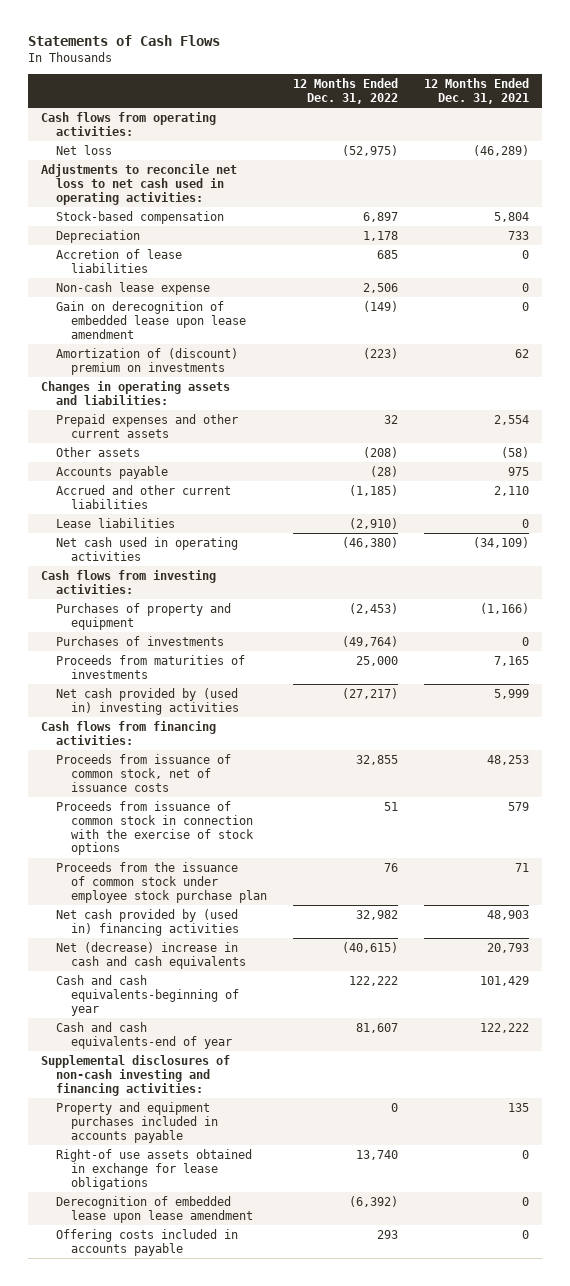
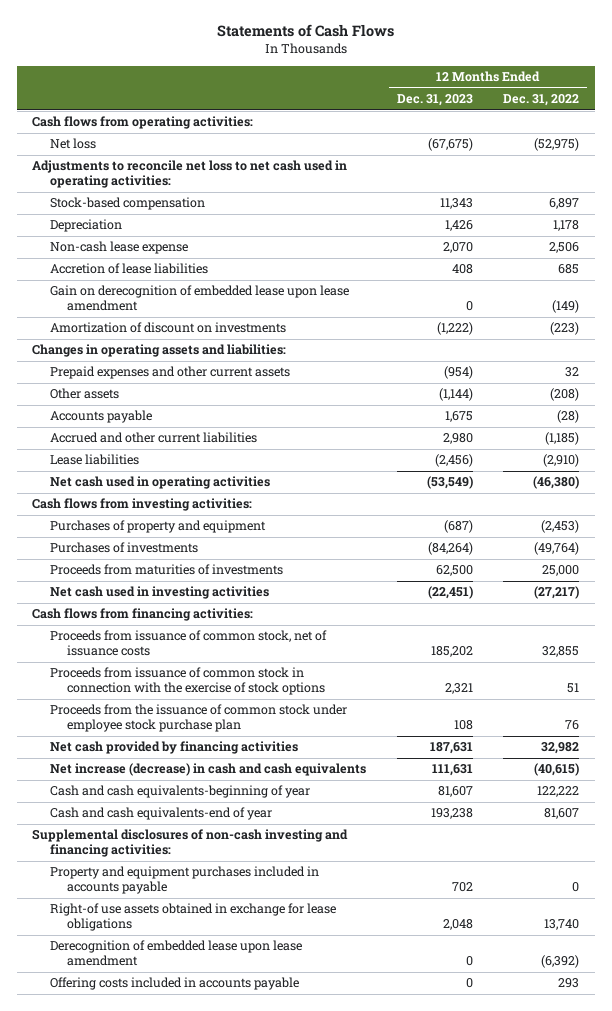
- | 12 Months Ended Dec. 31, 2022 | 12 Months Ended Dec. 31, 2021
+ | 12 Months Ended Dec. 31, 2023 | 12 Months Ended Dec. 31, 2022
moved down: Accretion of lease liabilities | 408 | 685
- Amortization of (discount) premium on investments | (223) | 62
+ Amortization of discount on investments | (1,222) | (223)
- Net cash provided by (used in) investing activities | (27,217) | 5,999
+ Net cash used in investing activities | (22,451) | (27,217)
- Net cash provided by (used in) financing activities | 32,982 | 48,903
- Net (decrease) increase in cash and cash equivalents | (40,615) | 20,793
+ Net cash provided by financing activities | 187,631 | 32,982
+ Net increase (decrease) in cash and cash equivalents | 111,631 | (40,615)

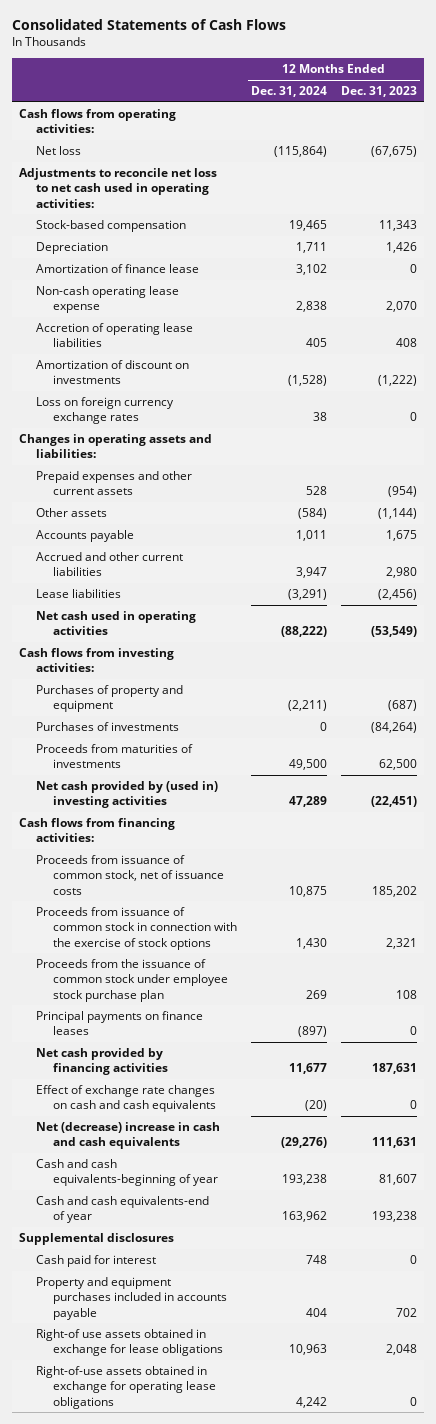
- Statements of Cash Flows
+ Consolidated Statements of Cash Flows
- | 12 Months Ended Dec. 31, 2023 | 12 Months Ended Dec. 31, 2022
+ | 12 Months Ended Dec. 31, 2024 | 12 Months Ended Dec. 31, 2023
- Non-cash lease expense | 2,070 | 2,506
- Accretion of lease liabilities | 408 | 685
- Gain on derecognition of embedded lease upon lease amendment | 0 | (149)
+ Amortization of finance lease | 3,102 | 0
+ Non-cash operating lease expense | 2,838 | 2,070
+ Accretion of operating lease liabilities | 405 | 408
+ Loss on foreign currency exchange rates | 38 | 0
- Net cash used in investing activities | (22,451) | (27,217)
+ Net cash provided by (used in) investing activities | 47,289 | (22,451)
+ Principal payments on finance leases | (897) | 0
- Net increase (decrease) in cash and cash equivalents | 111,631 | (40,615)
+ Effect of exchange rate changes on cash and cash equivalents | (20) | 0
+ Net (decrease) increase in cash and cash equivalents | (29,276) | 111,631
- Supplemental disclosures of non-cash investing and financing activities:
+ Supplemental disclosures
+ Cash paid for interest | 748 | 0
- Derecognition of embedded lease upon lease amendment | 0 | (6,392)
- Offering costs included in accounts payable | 0 | 293
+ Right-of-use assets obtained in exchange for operating lease obligations | 4,242 | 0

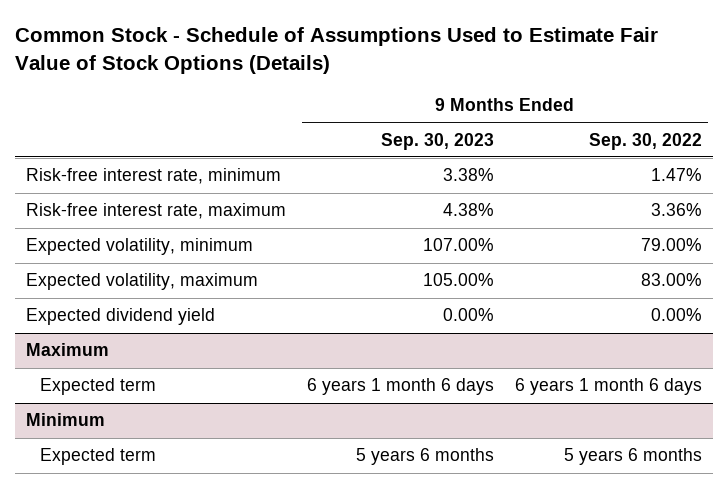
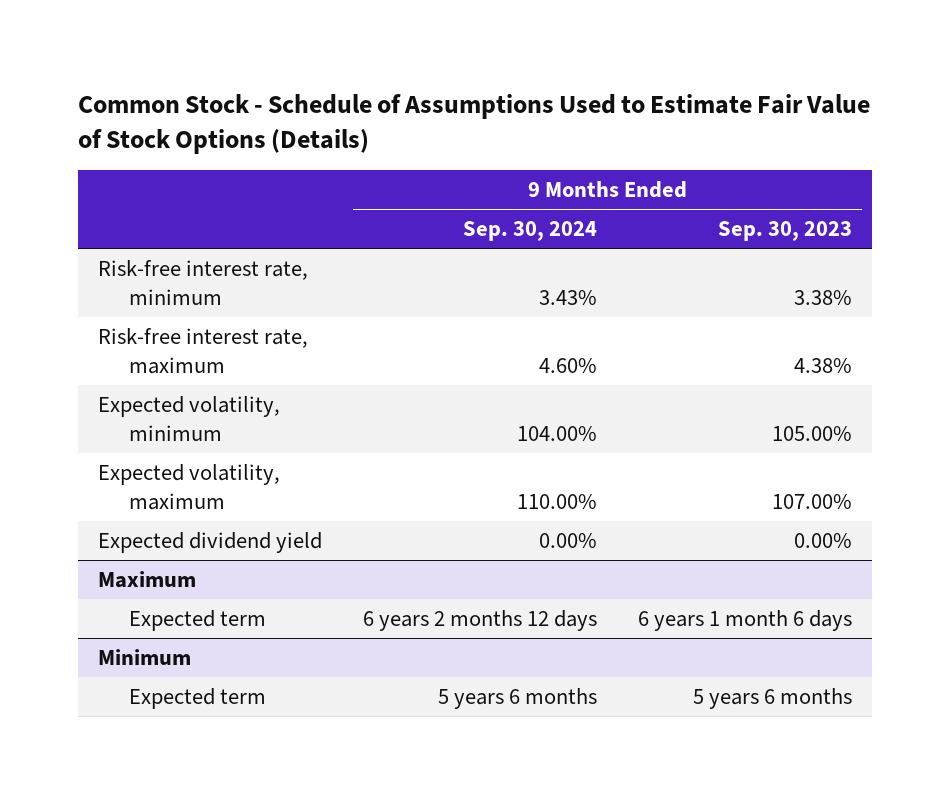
- | 9 Months Ended Sep. 30, 2023 | 9 Months Ended Sep. 30, 2022
+ | 9 Months Ended Sep. 30, 2024 | 9 Months Ended Sep. 30, 2023
- Expected volatility, minimum | 107.00% | 79.00%
- Expected volatility, maximum | 105.00% | 83.00%
+ Expected volatility, minimum | 104.00% | 105.00%
+ Expected volatility, maximum | 110.00% | 107.00%

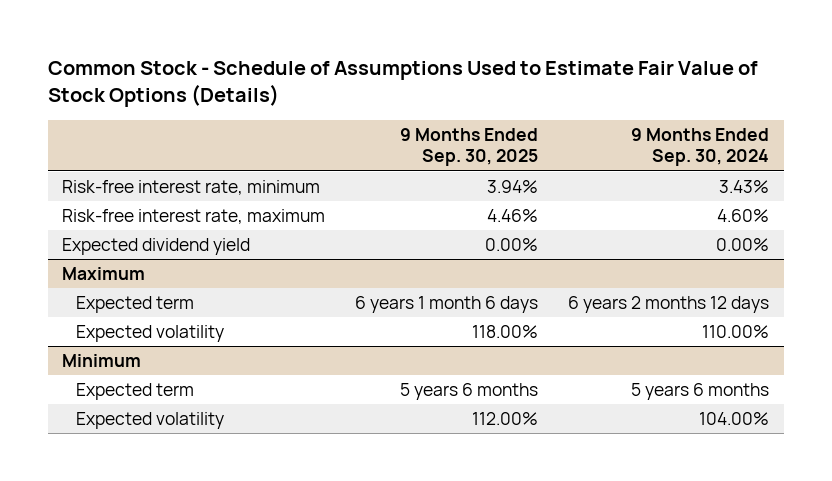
- | 9 Months Ended Sep. 30, 2024 | 9 Months Ended Sep. 30, 2023
+ | 9 Months Ended Sep. 30, 2025 | 9 Months Ended Sep. 30, 2024
- Expected volatility, minimum | 104.00% | 105.00%
- Expected volatility, maximum | 110.00% | 107.00%
@ Maximum
+ Expected volatility | 118.00% | 110.00%
@ Minimum
+ Expected volatility | 112.00% | 104.00%

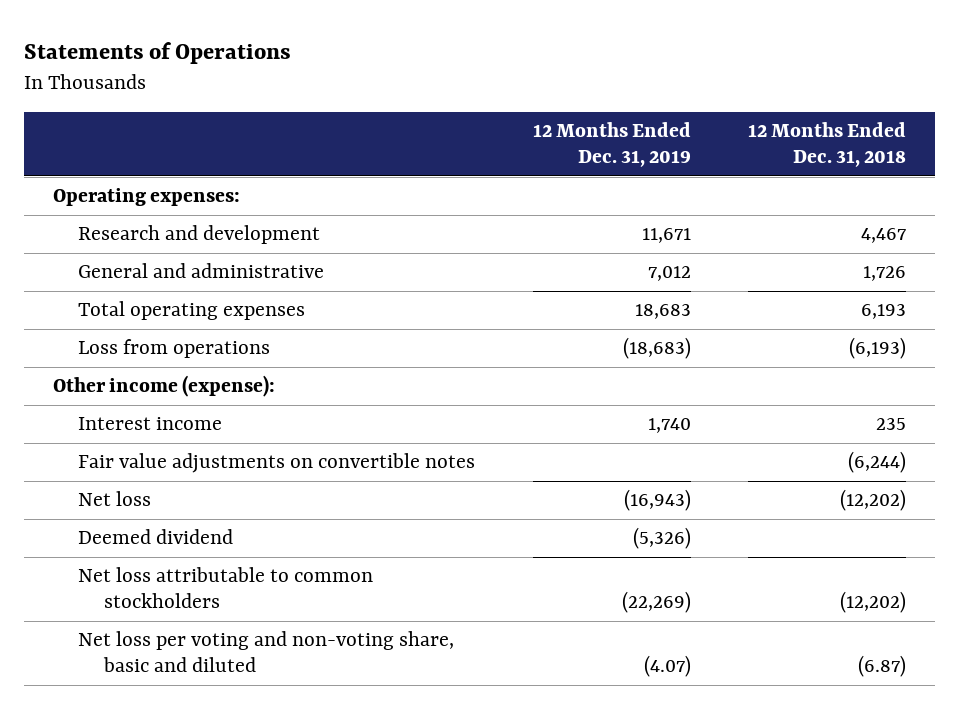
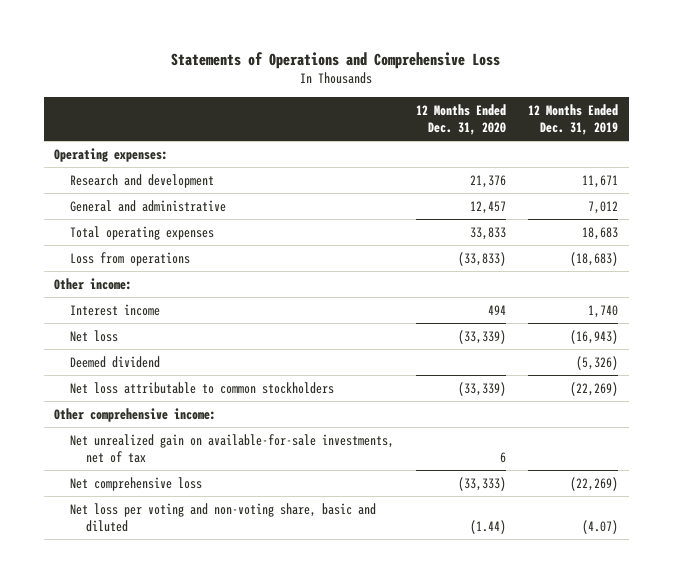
- Statements of Operations
+ Statements of Operations and Comprehensive Loss
- | 12 Months Ended Dec. 31, 2019 | 12 Months Ended Dec. 31, 2018
+ | 12 Months Ended Dec. 31, 2020 | 12 Months Ended Dec. 31, 2019
- Other income (expense):
+ Other income:
- Fair value adjustments on convertible notes | | (6,244)
+ Other comprehensive income:
+ Net unrealized gain on available-for-sale investments, net of tax | 6 |
+ Net comprehensive loss | (33,333) | (22,269)

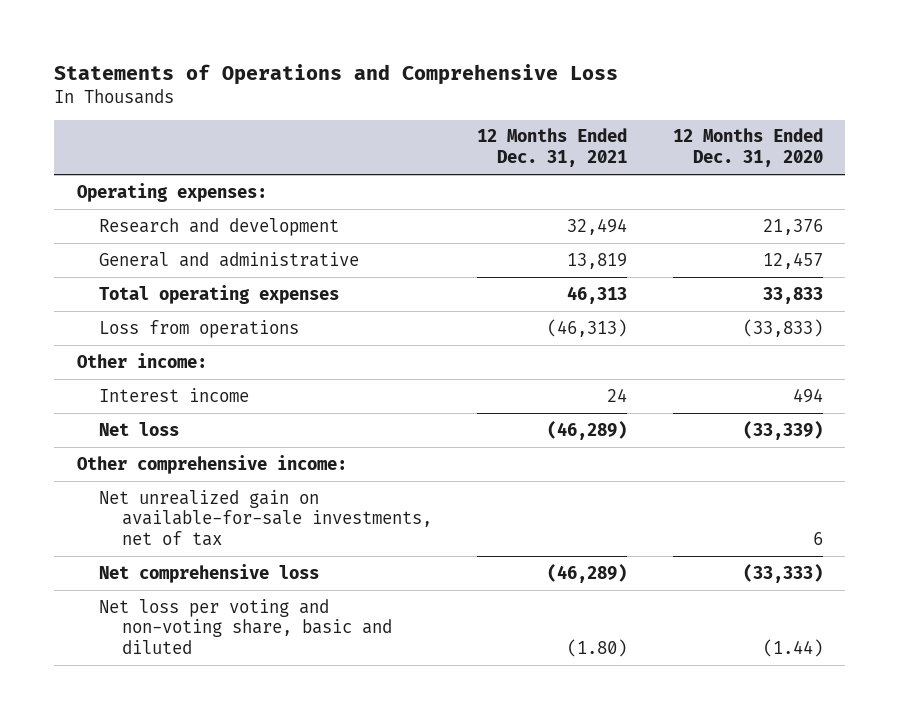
- | 12 Months Ended Dec. 31, 2020 | 12 Months Ended Dec. 31, 2019
+ | 12 Months Ended Dec. 31, 2021 | 12 Months Ended Dec. 31, 2020
- Deemed dividend | | (5,326)
- Net loss attributable to common stockholders | (33,339) | (22,269)

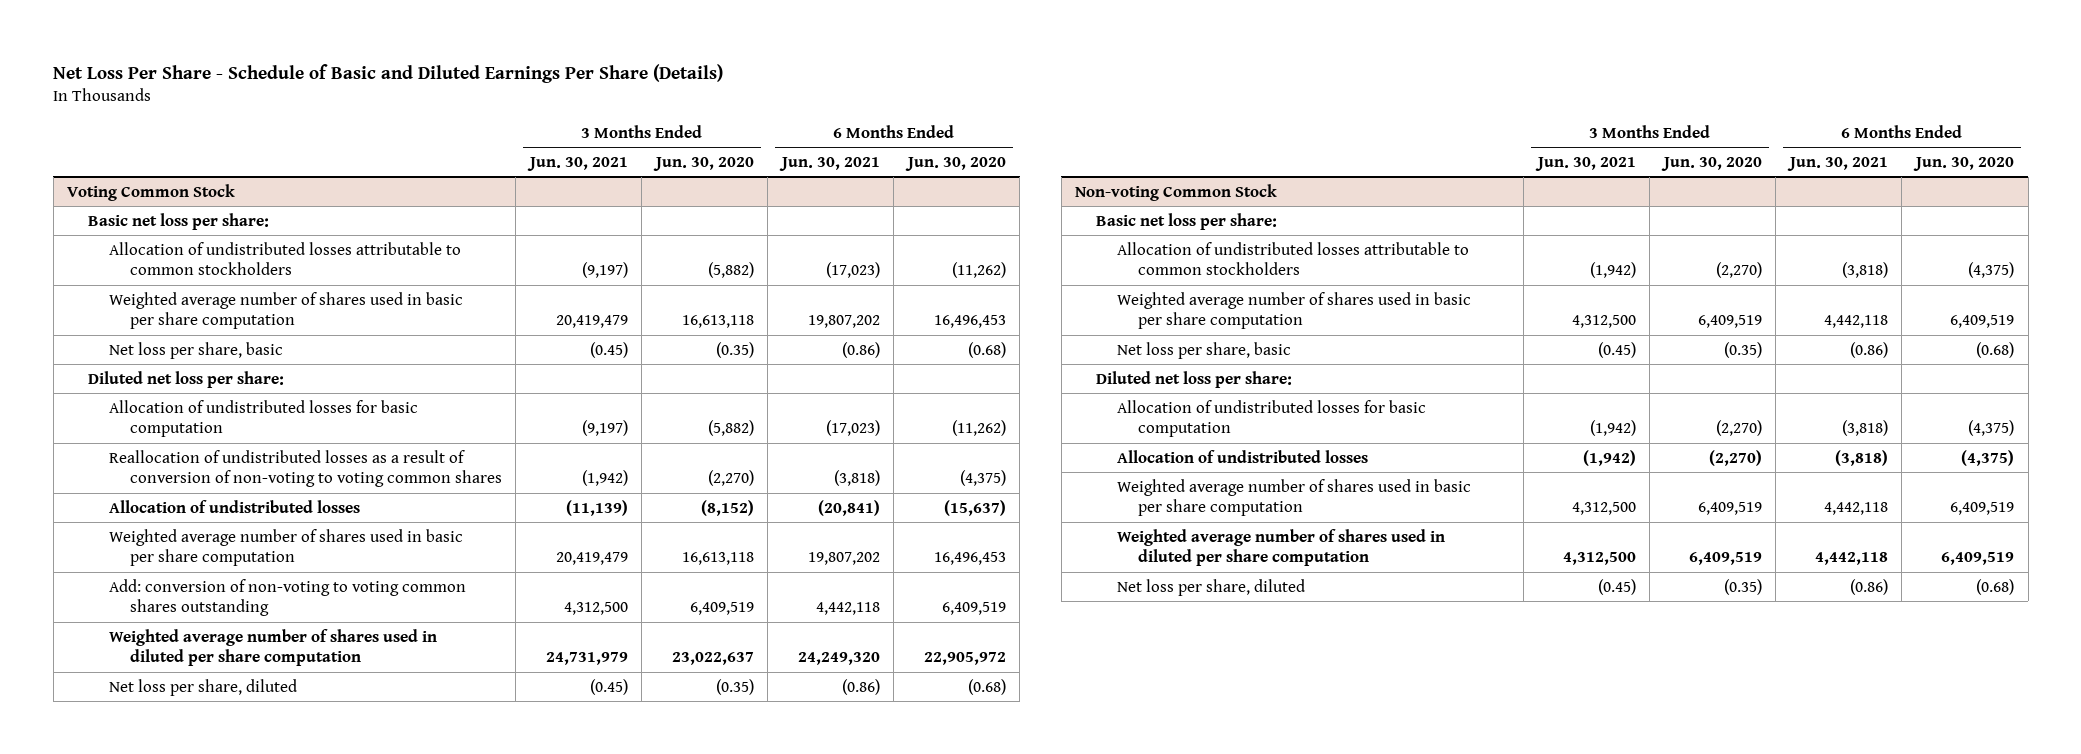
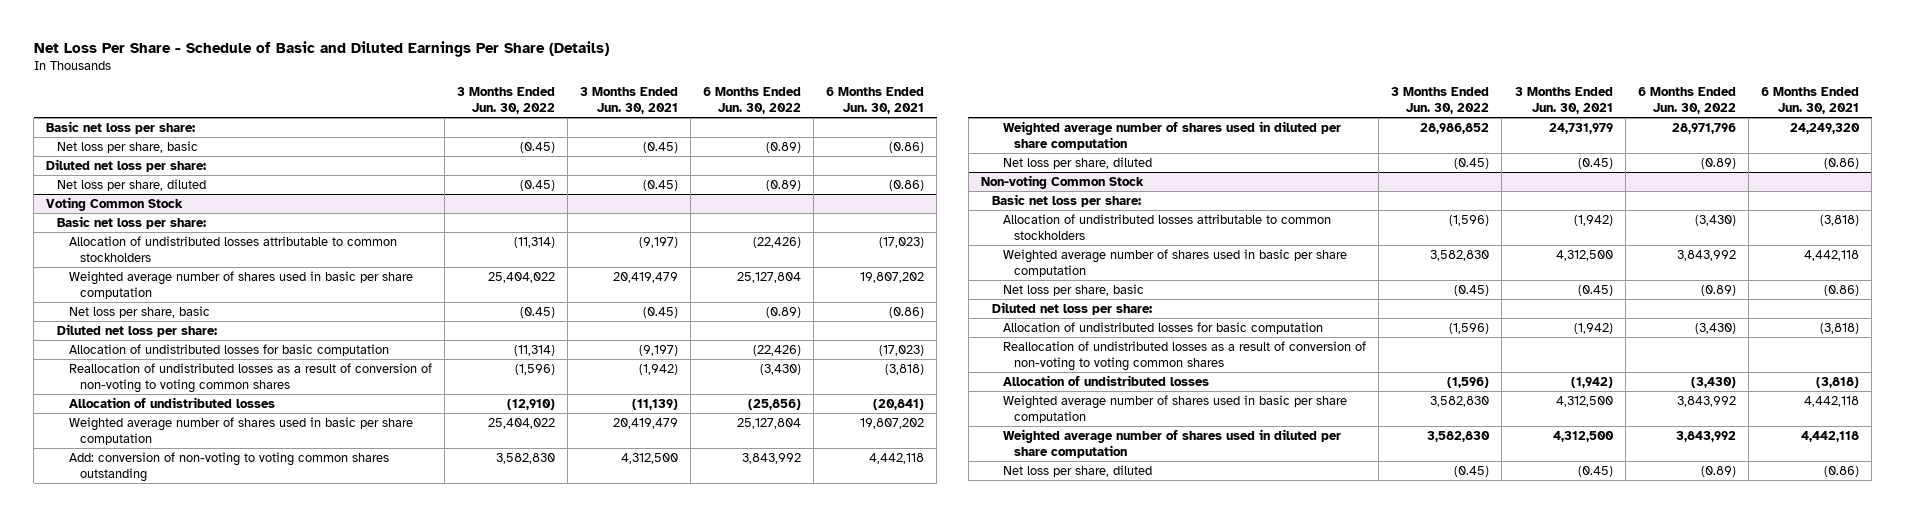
- | 3 Months Ended Jun. 30, 2021 | 3 Months Ended Jun. 30, 2020 | 6 Months Ended Jun. 30, 2021 | 6 Months Ended Jun. 30, 2020
+ | 3 Months Ended Jun. 30, 2022 | 3 Months Ended Jun. 30, 2021 | 6 Months Ended Jun. 30, 2022 | 6 Months Ended Jun. 30, 2021
+ Basic net loss per share:
+ Net loss per share, basic | (0.45) | (0.45) | (0.89) | (0.86)
+ Diluted net loss per share:
+ Net loss per share, diluted | (0.45) | (0.45) | (0.89) | (0.86)
@ Non-voting Common Stock
+ Reallocation of undistributed losses as a result of conversion of non-voting to voting common shares

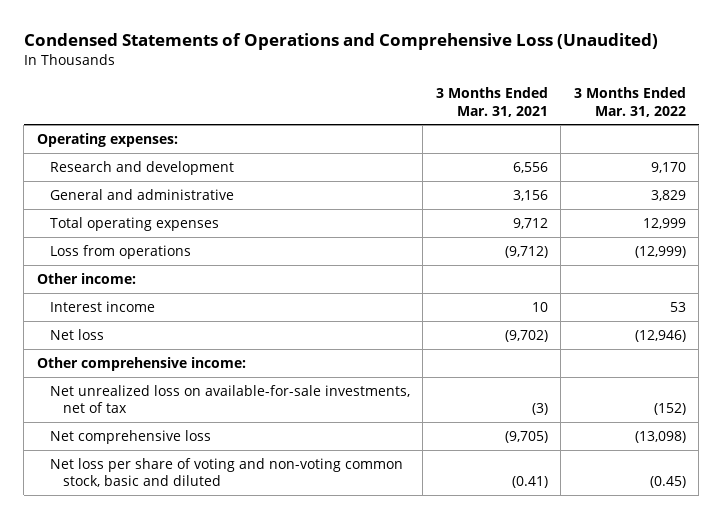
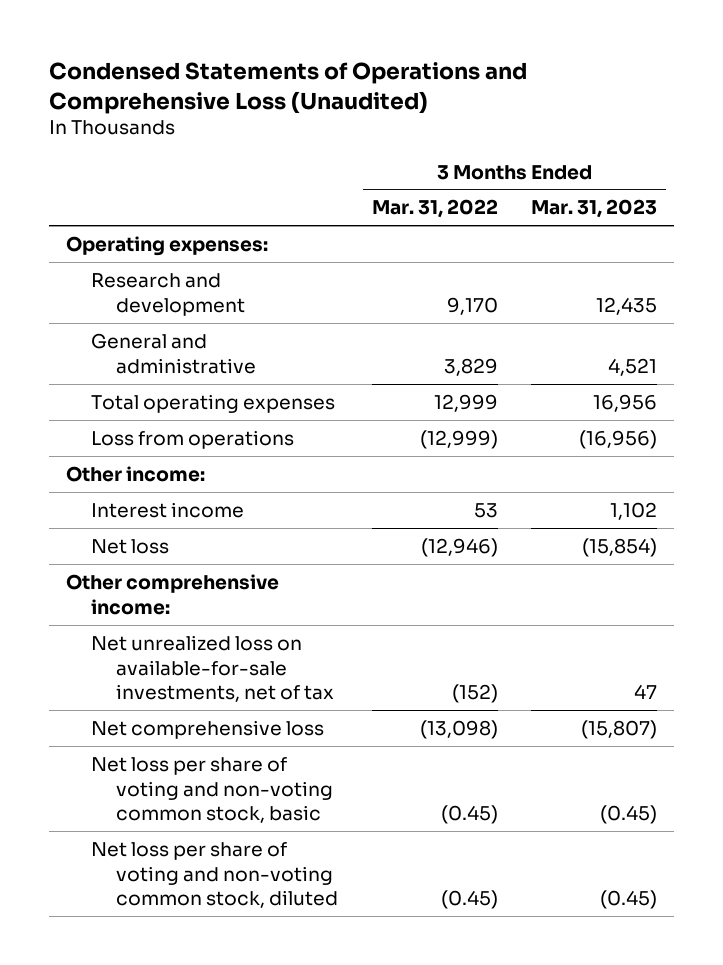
- | 3 Months Ended Mar. 31, 2021 | 3 Months Ended Mar. 31, 2022
+ | 3 Months Ended Mar. 31, 2022 | 3 Months Ended Mar. 31, 2023
- Net loss per share of voting and non-voting common stock, basic and diluted | (0.41) | (0.45)
+ Net loss per share of voting and non-voting common stock, basic | (0.45) | (0.45)
+ Net loss per share of voting and non-voting common stock, diluted | (0.45) | (0.45)

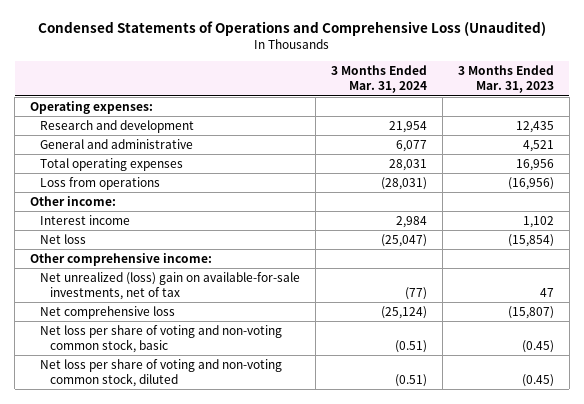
- | 3 Months Ended Mar. 31, 2022 | 3 Months Ended Mar. 31, 2023
+ | 3 Months Ended Mar. 31, 2024 | 3 Months Ended Mar. 31, 2023
- Net unrealized loss on available-for-sale investments, net of tax | (152) | 47
+ Net unrealized (loss) gain on available-for-sale investments, net of tax | (77) | 47

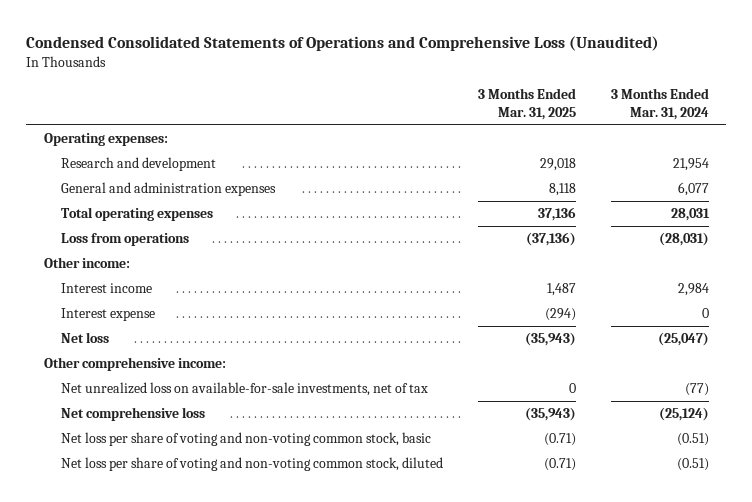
- Condensed Statements of Operations and Comprehensive Loss (Unaudited)
+ Condensed Consolidated Statements of Operations and Comprehensive Loss (Unaudited)
- | 3 Months Ended Mar. 31, 2024 | 3 Months Ended Mar. 31, 2023
+ | 3 Months Ended Mar. 31, 2025 | 3 Months Ended Mar. 31, 2024
- General and administrative | 6,077 | 4,521
+ General and administration expenses | 8,118 | 6,077
+ Interest expense | (294) | 0
- Net unrealized (loss) gain on available-for-sale investments, net of tax | (77) | 47
+ Net unrealized loss on available-for-sale investments, net of tax | 0 | (77)

